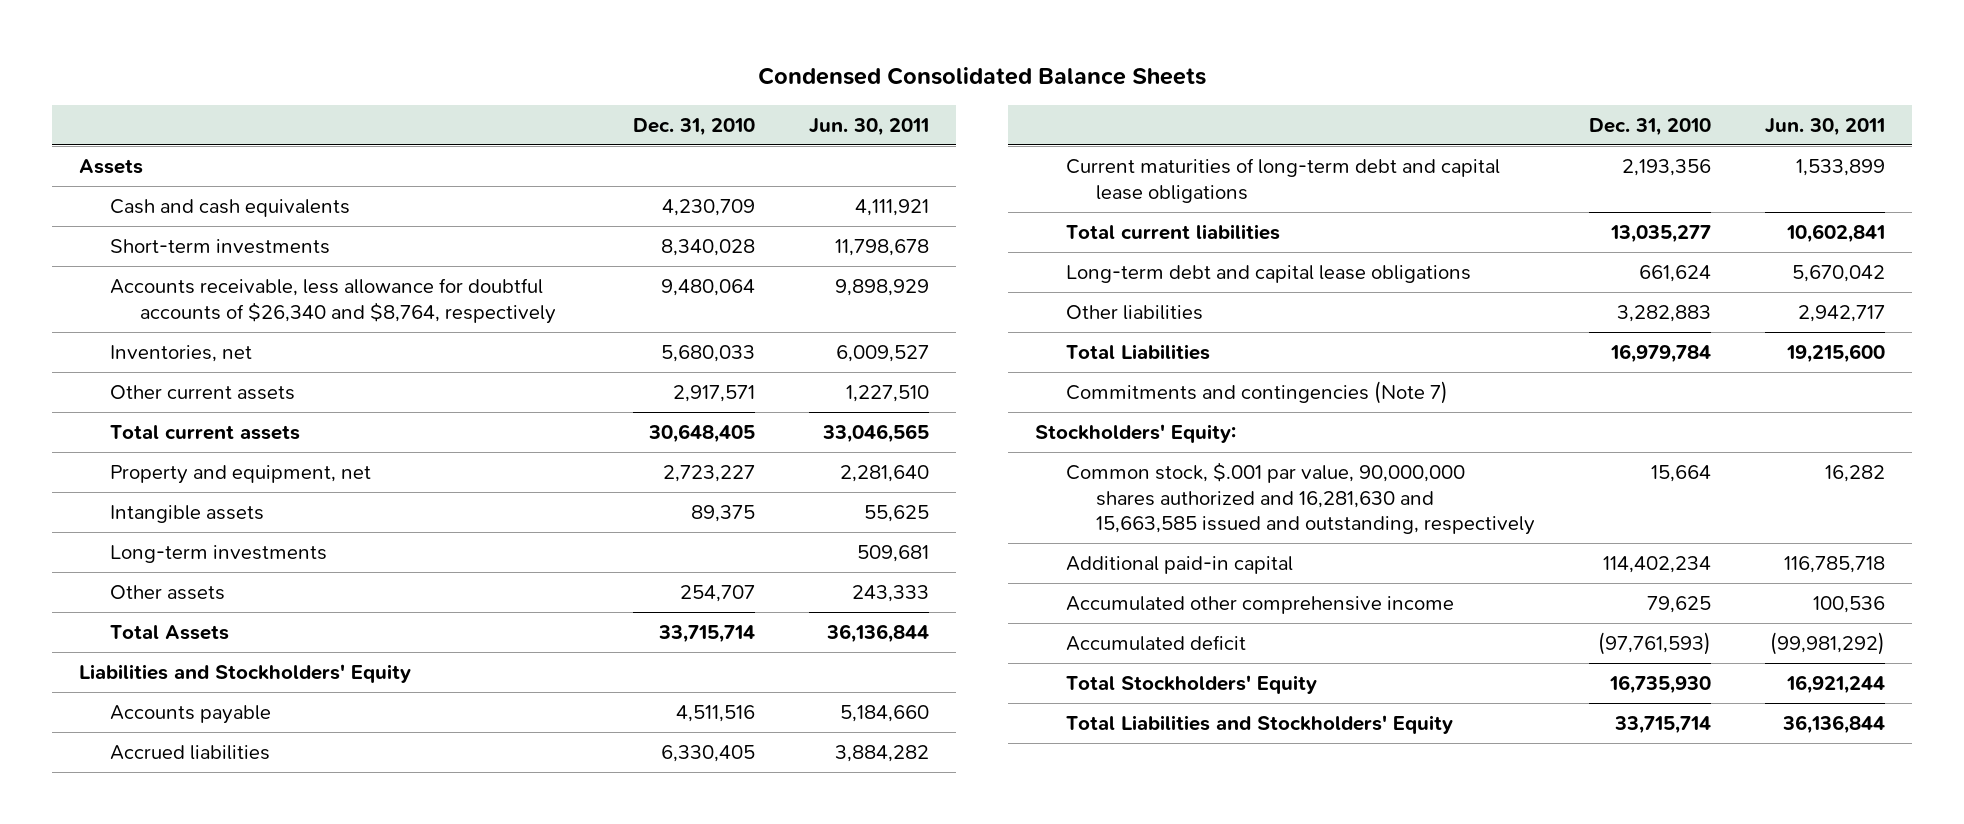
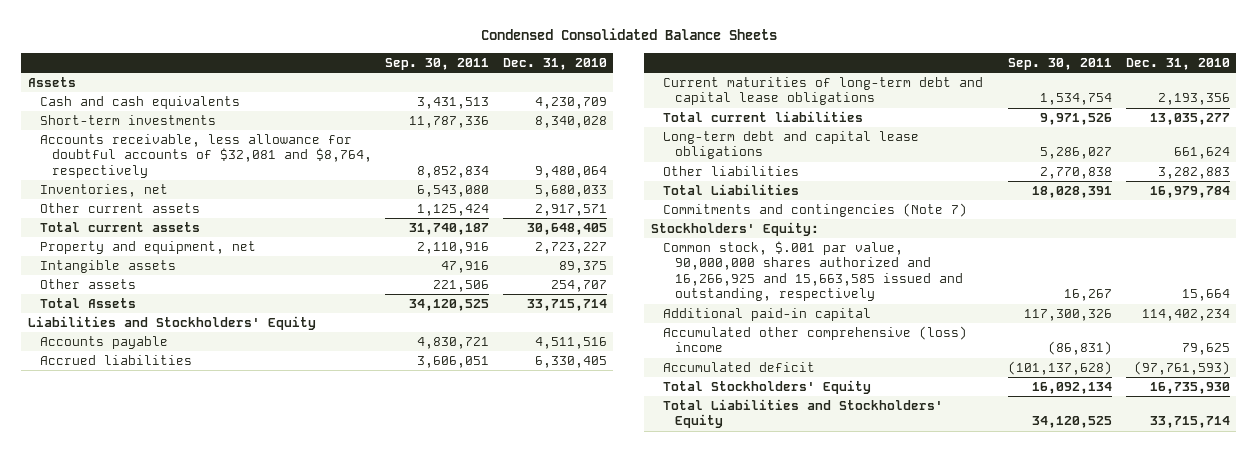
- | Dec. 31, 2010 | Jun. 30, 2011
+ | Sep. 30, 2011 | Dec. 31, 2010
- Accounts receivable, less allowance for doubtful accounts of $26,340 and $8,764, respectively | 9,480,064 | 9,898,929
+ Accounts receivable, less allowance for doubtful accounts of $32,081 and $8,764, respectively | 8,852,834 | 9,480,064
- Long-term investments | | 509,681
- Common stock, $.001 par value, 90,000,000 shares authorized and 16,281,630 and 15,663,585 issued and outstanding, respectively | 15,664 | 16,282
+ Common stock, $.001 par value, 90,000,000 shares authorized and 16,266,925 and 15,663,585 issued and outstanding, respectively | 16,267 | 15,664
- Accumulated other comprehensive income | 79,625 | 100,536
+ Accumulated other comprehensive (loss) income | (86,831) | 79,625

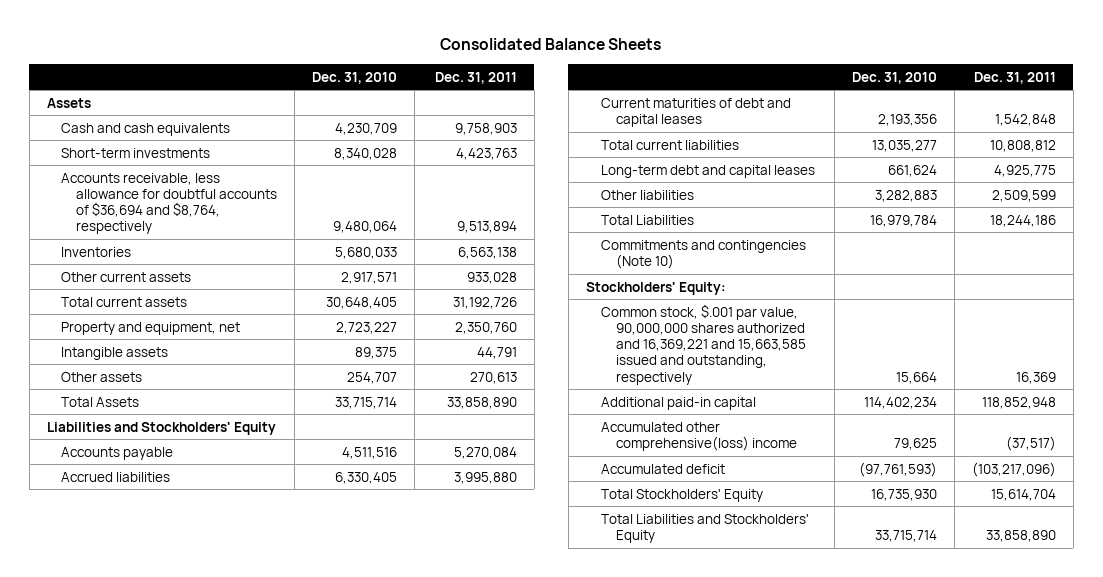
- Condensed Consolidated Balance Sheets
+ Consolidated Balance Sheets
- | Sep. 30, 2011 | Dec. 31, 2010
+ | Dec. 31, 2010 | Dec. 31, 2011
- Accounts receivable, less allowance for doubtful accounts of $32,081 and $8,764, respectively | 8,852,834 | 9,480,064
- Inventories, net | 6,543,080 | 5,680,033
+ Accounts receivable, less allowance for doubtful accounts of $36,694 and $8,764, respectively | 9,480,064 | 9,513,894
+ Inventories | 5,680,033 | 6,563,138
- Current maturities of long-term debt and capital lease obligations | 1,534,754 | 2,193,356
+ Current maturities of debt and capital leases | 2,193,356 | 1,542,848
- Long-term debt and capital lease obligations | 5,286,027 | 661,624
+ Long-term debt and capital leases | 661,624 | 4,925,775
- Commitments and contingencies (Note 7)
+ Commitments and contingencies (Note 10)
- Common stock, $.001 par value, 90,000,000 shares authorized and 16,266,925 and 15,663,585 issued and outstanding, respectively | 16,267 | 15,664
+ Common stock, $.001 par value, 90,000,000 shares authorized and 16,369,221 and 15,663,585 issued and outstanding, respectively | 15,664 | 16,369
- Accumulated other comprehensive (loss) income | (86,831) | 79,625
+ Accumulated other comprehensive(loss) income | 79,625 | (37,517)

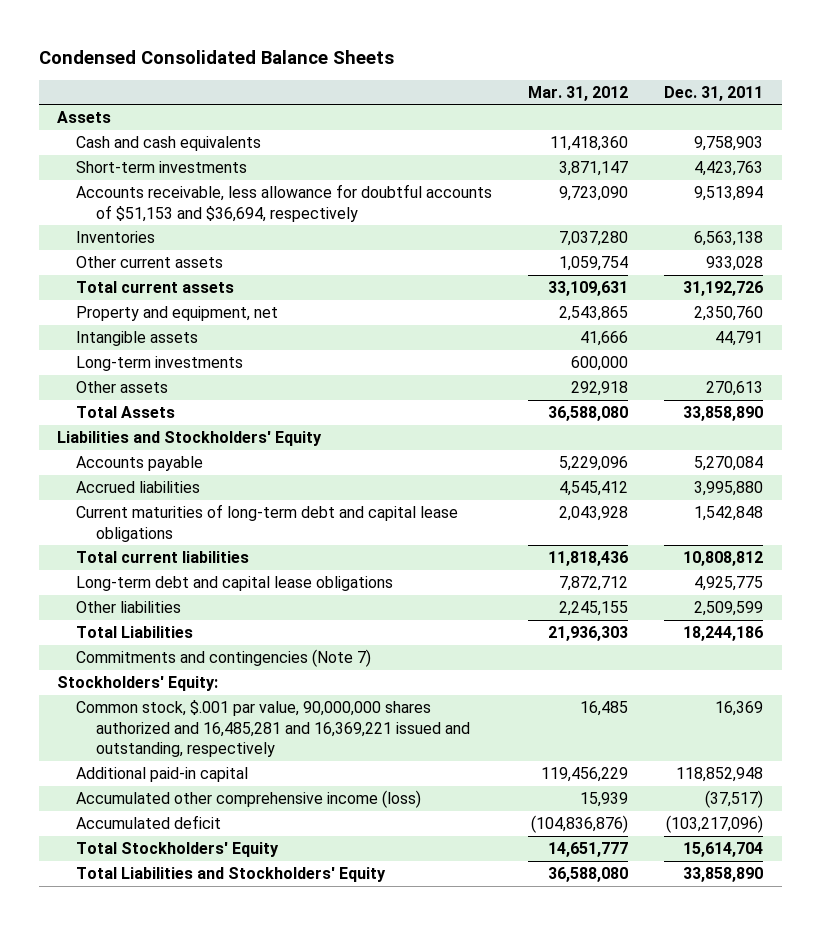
- Consolidated Balance Sheets
+ Condensed Consolidated Balance Sheets
- | Dec. 31, 2010 | Dec. 31, 2011
+ | Mar. 31, 2012 | Dec. 31, 2011
- Accounts receivable, less allowance for doubtful accounts of $36,694 and $8,764, respectively | 9,480,064 | 9,513,894
+ Accounts receivable, less allowance for doubtful accounts of $51,153 and $36,694, respectively | 9,723,090 | 9,513,894
+ Long-term investments | 600,000 |
- Current maturities of debt and capital leases | 2,193,356 | 1,542,848
+ Current maturities of long-term debt and capital lease obligations | 2,043,928 | 1,542,848
- Long-term debt and capital leases | 661,624 | 4,925,775
+ Long-term debt and capital lease obligations | 7,872,712 | 4,925,775
- Commitments and contingencies (Note 10)
+ Commitments and contingencies (Note 7)
- Common stock, $.001 par value, 90,000,000 shares authorized and 16,369,221 and 15,663,585 issued and outstanding, respectively | 15,664 | 16,369
+ Common stock, $.001 par value, 90,000,000 shares authorized and 16,485,281 and 16,369,221 issued and outstanding, respectively | 16,485 | 16,369
- Accumulated other comprehensive(loss) income | 79,625 | (37,517)
+ Accumulated other comprehensive income (loss) | 15,939 | (37,517)

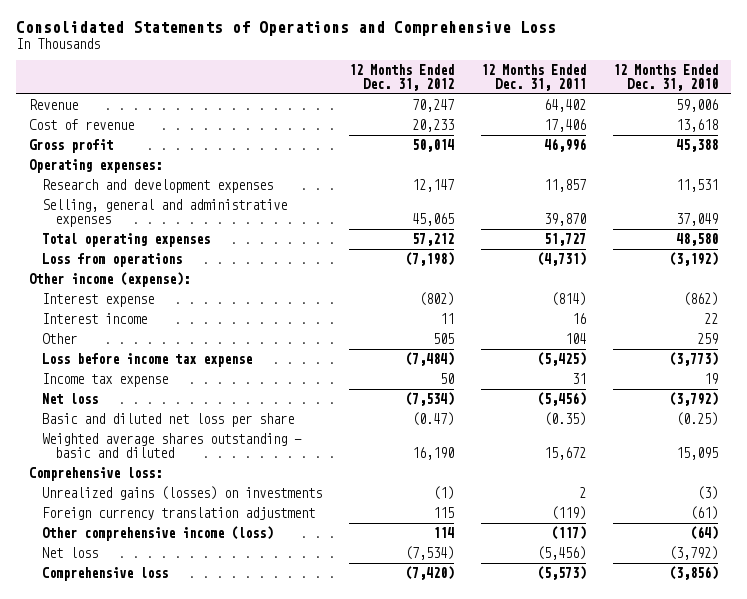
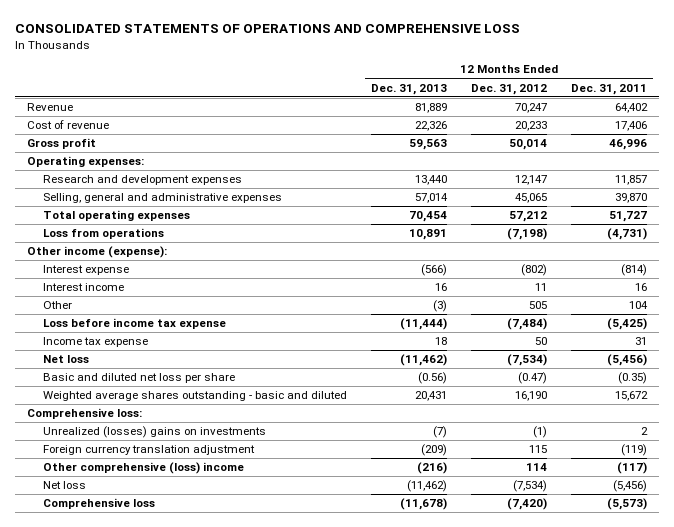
- Consolidated Statements of Operations and Comprehensive Loss
+ CONSOLIDATED STATEMENTS OF OPERATIONS AND COMPREHENSIVE LOSS
- | 12 Months Ended Dec. 31, 2012 | 12 Months Ended Dec. 31, 2011 | 12 Months Ended Dec. 31, 2010
+ | 12 Months Ended Dec. 31, 2013 | 12 Months Ended Dec. 31, 2012 | 12 Months Ended Dec. 31, 2011
- Unrealized gains (losses) on investments | (1) | 2 | (3)
+ Unrealized (losses) gains on investments | (7) | (1) | 2
- Other comprehensive income (loss) | 114 | (117) | (64)
+ Other comprehensive (loss) income | (216) | 114 | (117)

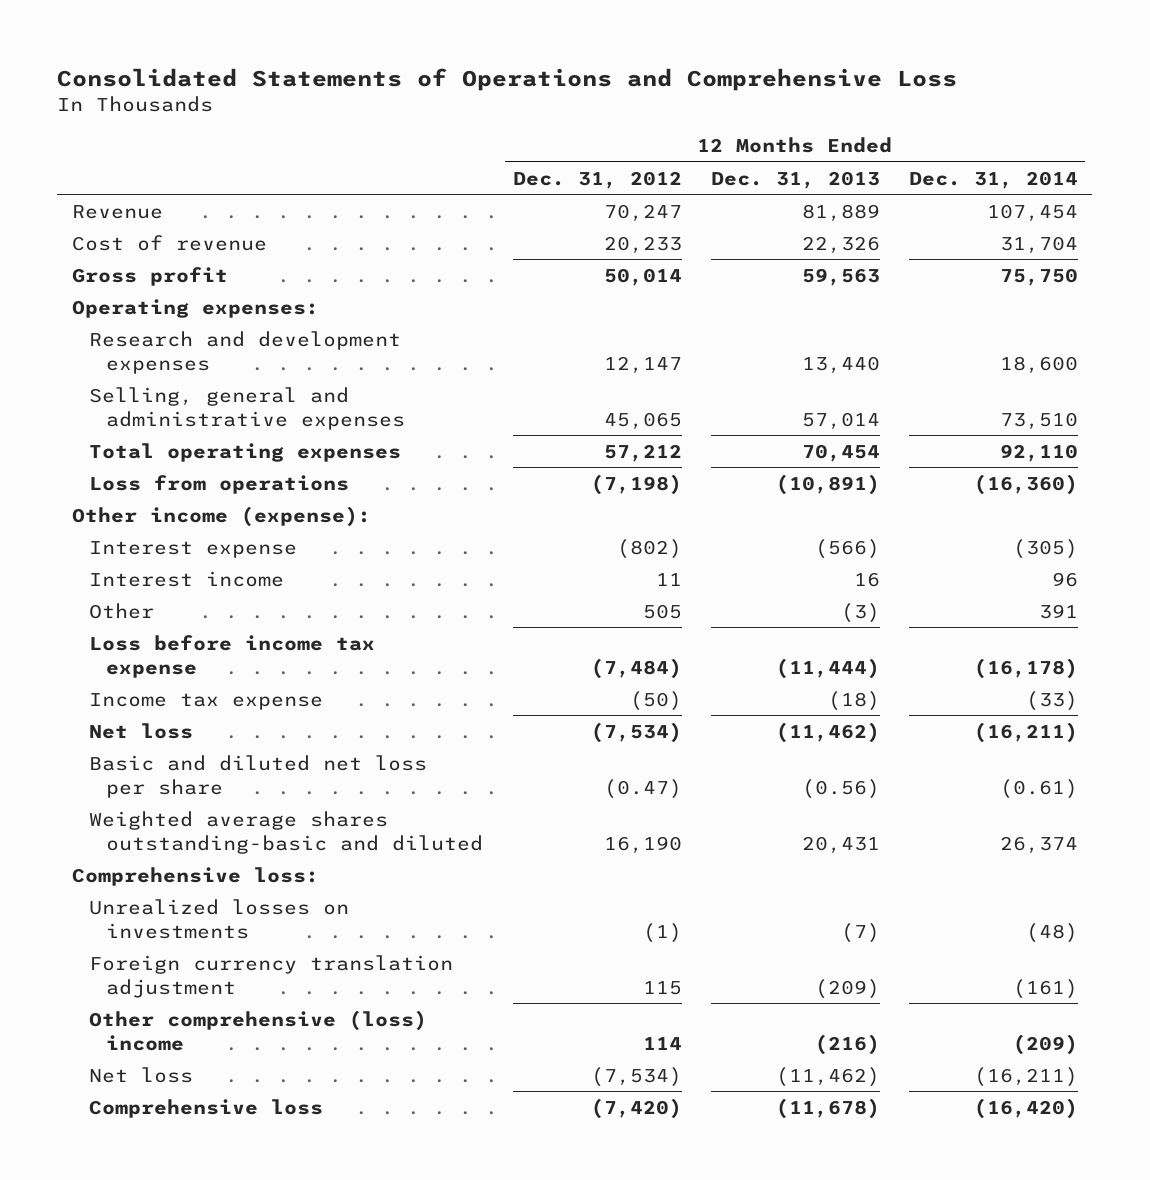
- CONSOLIDATED STATEMENTS OF OPERATIONS AND COMPREHENSIVE LOSS
+ Consolidated Statements of Operations and Comprehensive Loss
- | 12 Months Ended Dec. 31, 2013 | 12 Months Ended Dec. 31, 2012 | 12 Months Ended Dec. 31, 2011
+ | 12 Months Ended Dec. 31, 2012 | 12 Months Ended Dec. 31, 2013 | 12 Months Ended Dec. 31, 2014
- Loss from operations | 10,891 | (7,198) | (4,731)
+ Loss from operations | (7,198) | (10,891) | (16,360)
- Income tax expense | 18 | 50 | 31
+ Income tax expense | (50) | (18) | (33)
- Weighted average shares outstanding - basic and diluted | 20,431 | 16,190 | 15,672
+ Weighted average shares outstanding-basic and diluted | 16,190 | 20,431 | 26,374
- Unrealized (losses) gains on investments | (7) | (1) | 2
+ Unrealized losses on investments | (1) | (7) | (48)

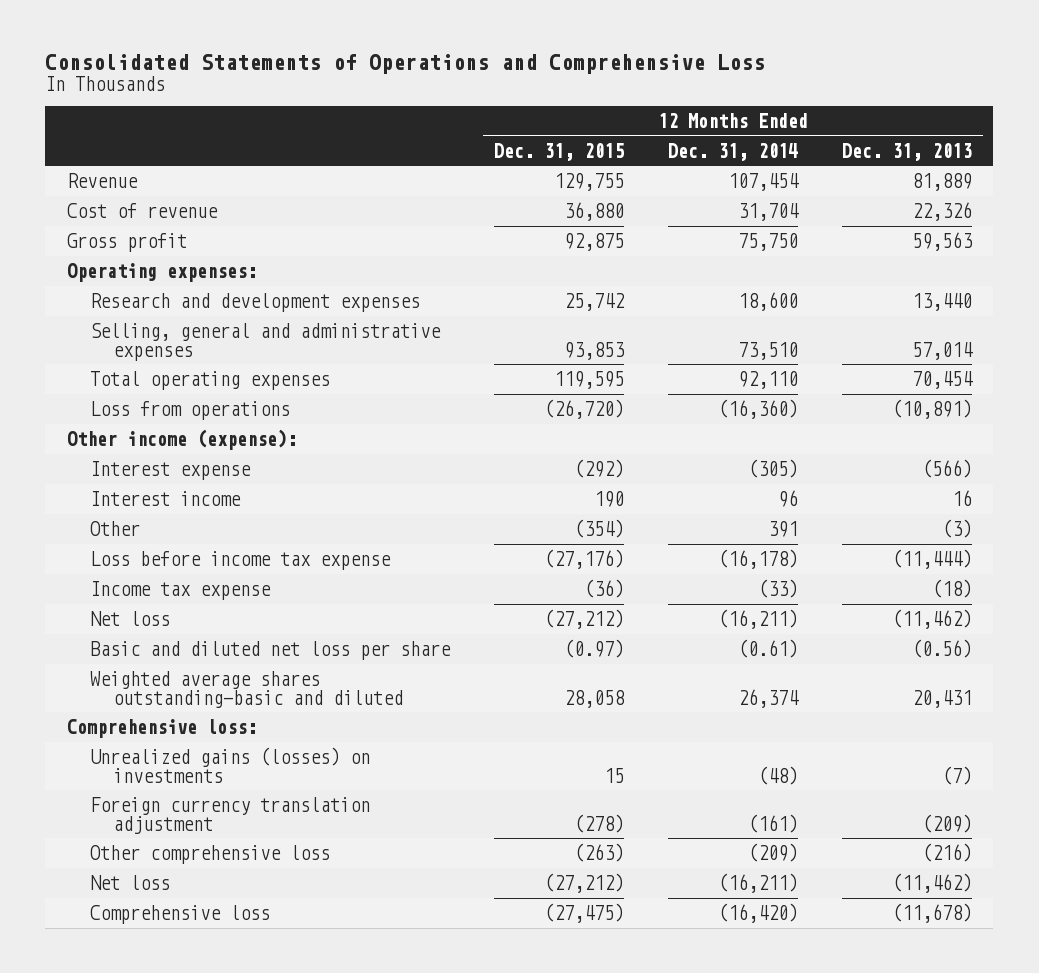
- | 12 Months Ended Dec. 31, 2012 | 12 Months Ended Dec. 31, 2013 | 12 Months Ended Dec. 31, 2014
+ | 12 Months Ended Dec. 31, 2015 | 12 Months Ended Dec. 31, 2014 | 12 Months Ended Dec. 31, 2013
- Unrealized losses on investments | (1) | (7) | (48)
+ Unrealized gains (losses) on investments | 15 | (48) | (7)
- Other comprehensive (loss) income | 114 | (216) | (209)
+ Other comprehensive loss | (263) | (209) | (216)

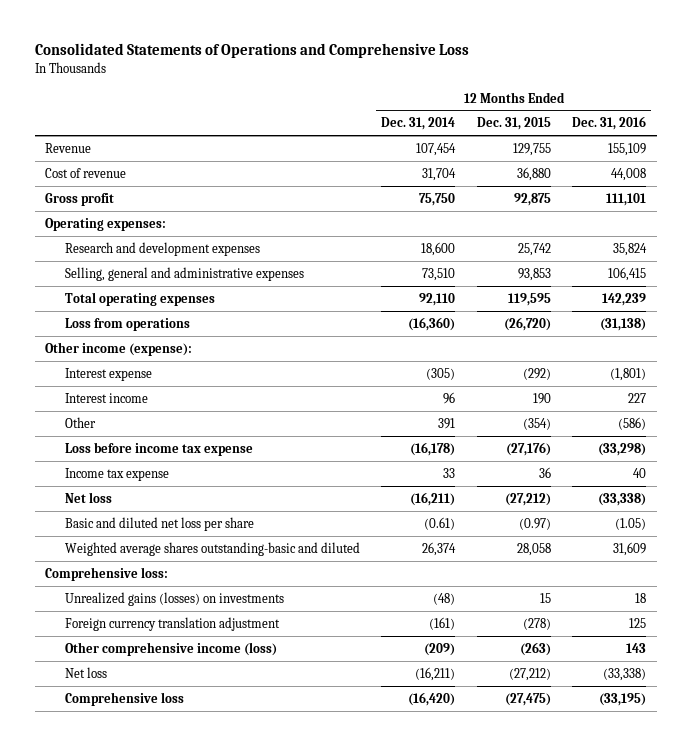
- | 12 Months Ended Dec. 31, 2015 | 12 Months Ended Dec. 31, 2014 | 12 Months Ended Dec. 31, 2013
+ | 12 Months Ended Dec. 31, 2014 | 12 Months Ended Dec. 31, 2015 | 12 Months Ended Dec. 31, 2016
- Income tax expense | (36) | (33) | (18)
+ Income tax expense | 33 | 36 | 40
- Other comprehensive loss | (263) | (209) | (216)
+ Other comprehensive income (loss) | (209) | (263) | 143

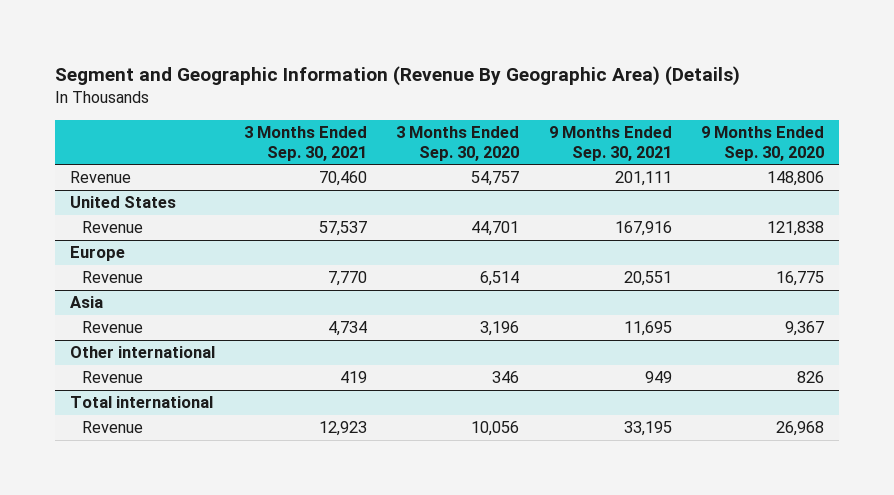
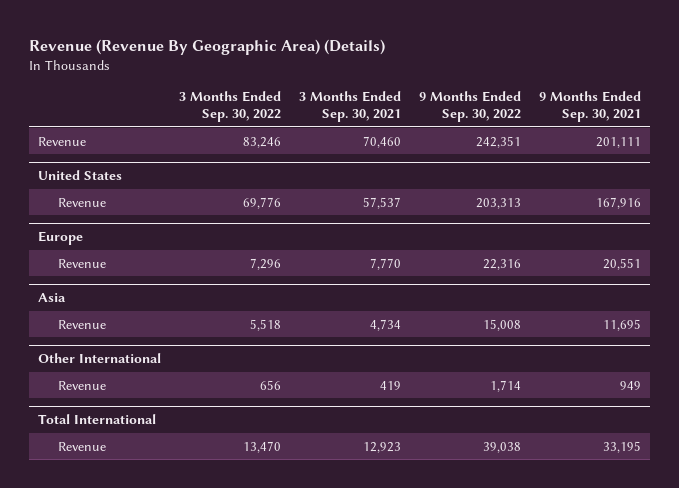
- Segment and Geographic Information (Revenue By Geographic Area) (Details)
+ Revenue (Revenue By Geographic Area) (Details)
- | 3 Months Ended Sep. 30, 2021 | 3 Months Ended Sep. 30, 2020 | 9 Months Ended Sep. 30, 2021 | 9 Months Ended Sep. 30, 2020
+ | 3 Months Ended Sep. 30, 2022 | 3 Months Ended Sep. 30, 2021 | 9 Months Ended Sep. 30, 2022 | 9 Months Ended Sep. 30, 2021
- Other international
+ Other International
- Total international
+ Total International

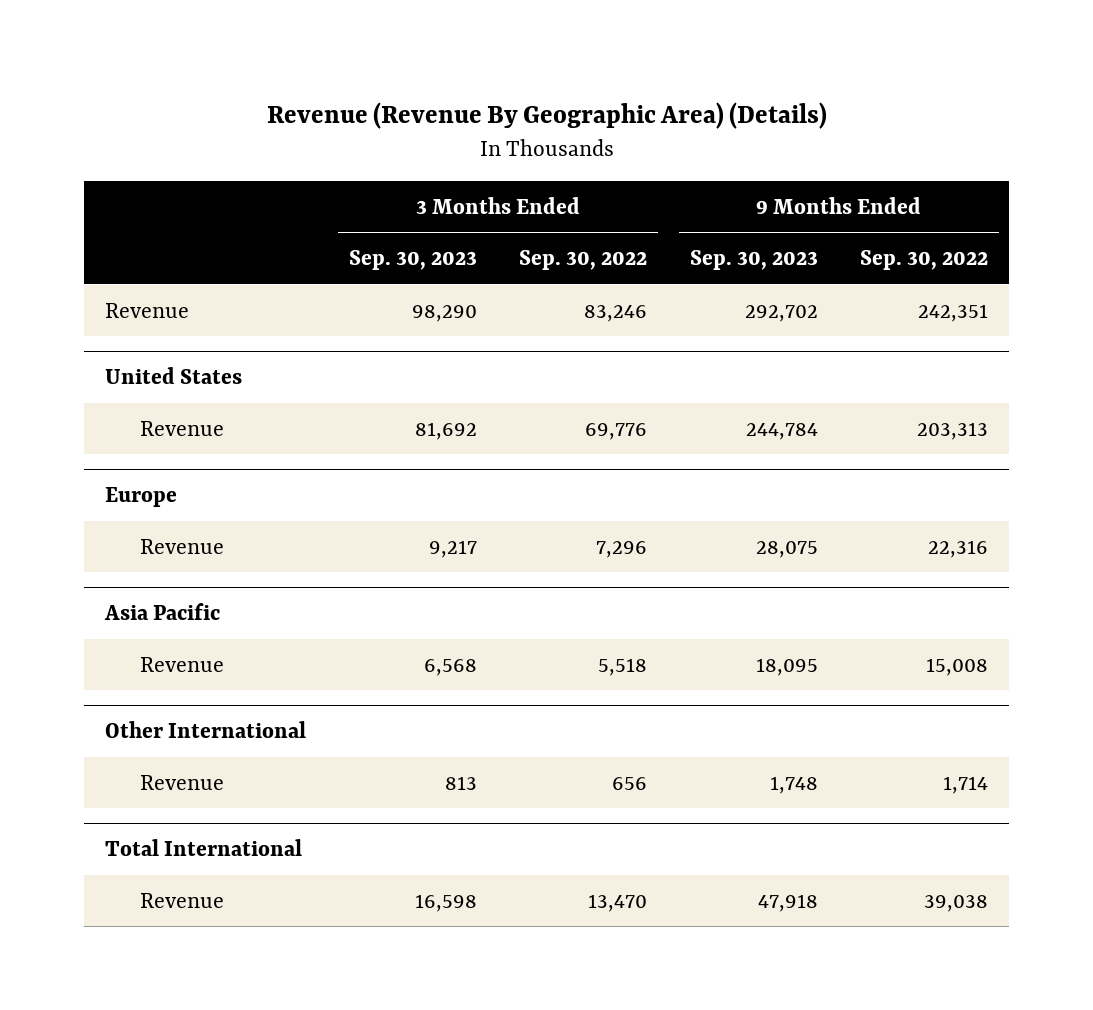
- | 3 Months Ended Sep. 30, 2022 | 3 Months Ended Sep. 30, 2021 | 9 Months Ended Sep. 30, 2022 | 9 Months Ended Sep. 30, 2021
+ | 3 Months Ended Sep. 30, 2023 | 3 Months Ended Sep. 30, 2022 | 9 Months Ended Sep. 30, 2023 | 9 Months Ended Sep. 30, 2022
- Asia
+ Asia Pacific

